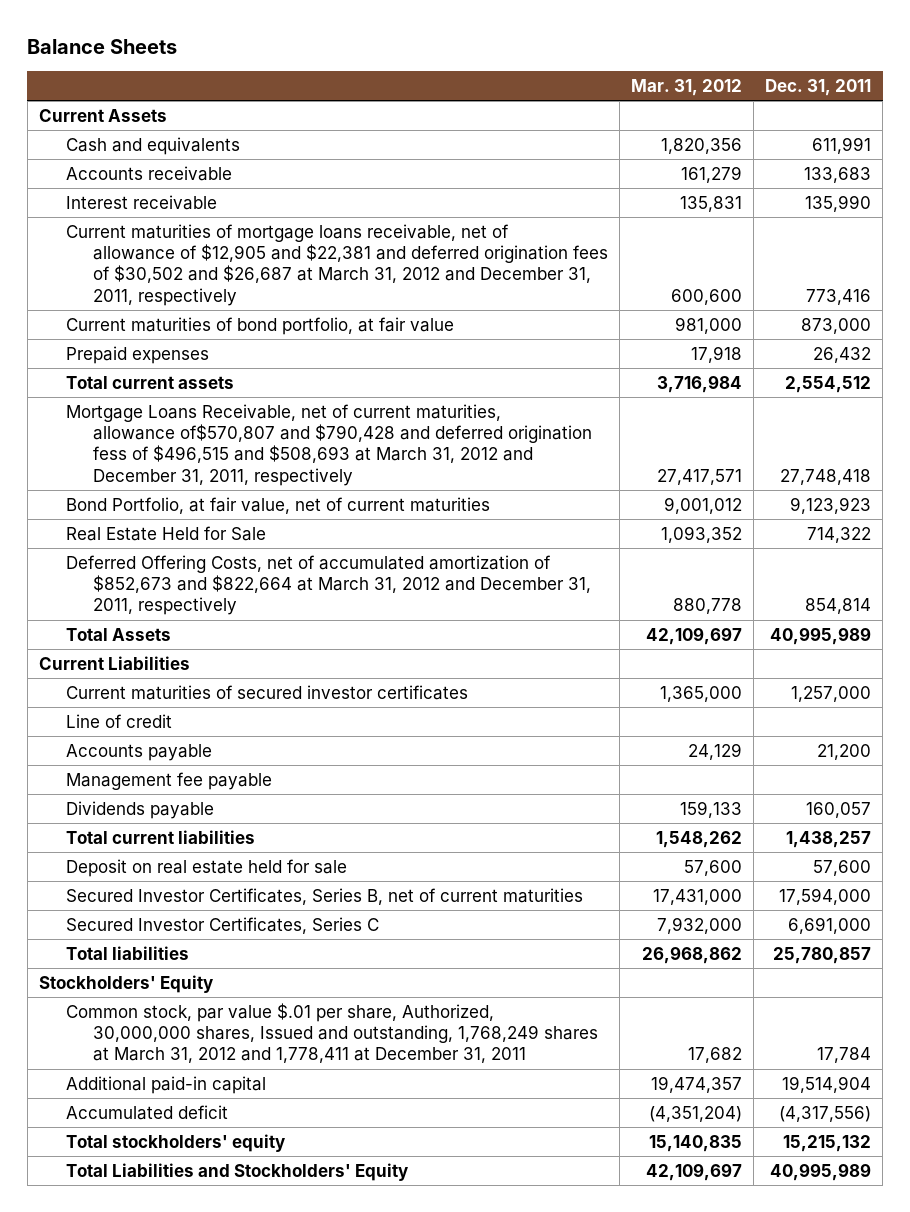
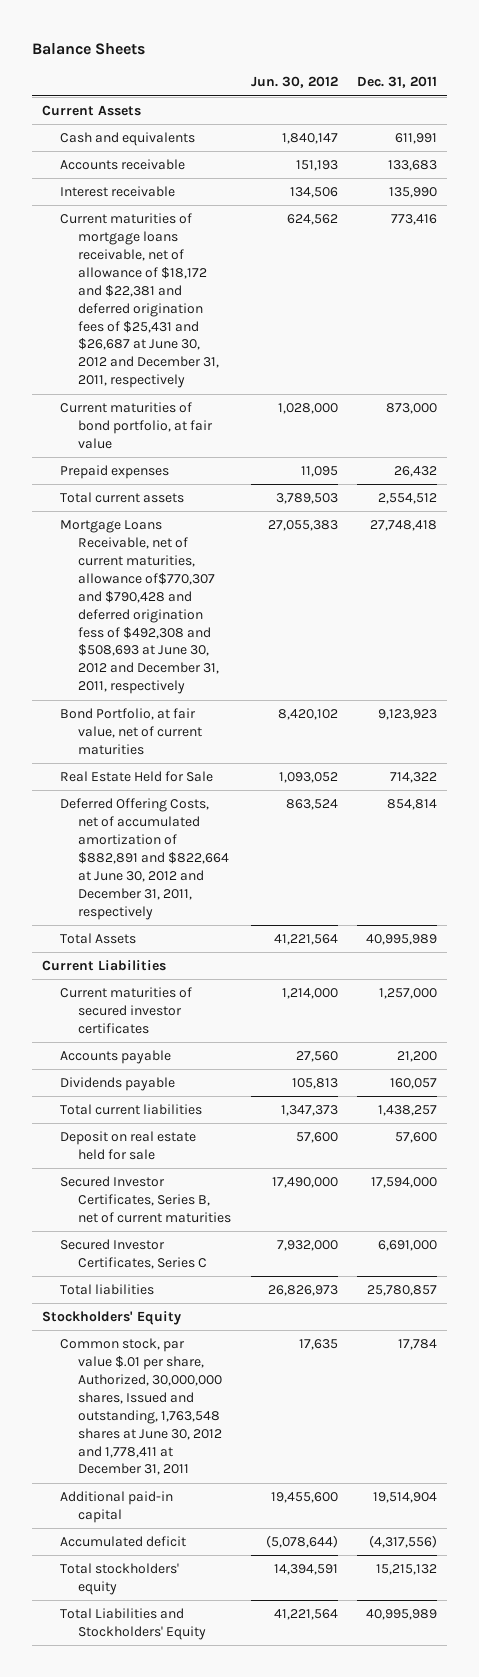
- | Mar. 31, 2012 | Dec. 31, 2011
+ | Jun. 30, 2012 | Dec. 31, 2011
- Current maturities of mortgage loans receivable, net of allowance of $12,905 and $22,381 and deferred origination fees of $30,502 and $26,687 at March 31, 2012 and December 31, 2011, respectively | 600,600 | 773,416
+ Current maturities of mortgage loans receivable, net of allowance of $18,172 and $22,381 and deferred origination fees of $25,431 and $26,687 at June 30, 2012 and December 31, 2011, respectively | 624,562 | 773,416
- Mortgage Loans Receivable, net of current maturities, allowance of$570,807 and $790,428 and deferred origination fess of $496,515 and $508,693 at March 31, 2012 and December 31, 2011, respectively | 27,417,571 | 27,748,418
+ Mortgage Loans Receivable, net of current maturities, allowance of$770,307 and $790,428 and deferred origination fess of $492,308 and $508,693 at June 30, 2012 and December 31, 2011, respectively | 27,055,383 | 27,748,418
- Deferred Offering Costs, net of accumulated amortization of $852,673 and $822,664 at March 31, 2012 and December 31, 2011, respectively | 880,778 | 854,814
+ Deferred Offering Costs, net of accumulated amortization of $882,891 and $822,664 at June 30, 2012 and December 31, 2011, respectively | 863,524 | 854,814
- Line of credit
- Management fee payable
- Common stock, par value $.01 per share, Authorized, 30,000,000 shares, Issued and outstanding, 1,768,249 shares at March 31, 2012 and 1,778,411 at December 31, 2011 | 17,682 | 17,784
+ Common stock, par value $.01 per share, Authorized, 30,000,000 shares, Issued and outstanding, 1,763,548 shares at June 30, 2012 and 1,778,411 at December 31, 2011 | 17,635 | 17,784

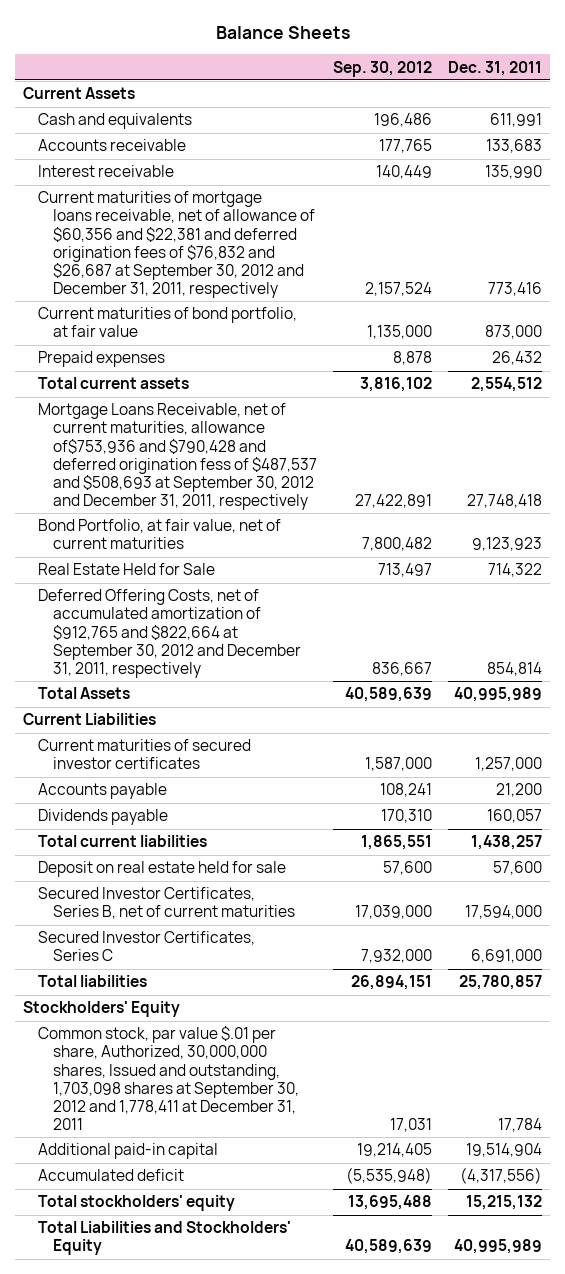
- | Jun. 30, 2012 | Dec. 31, 2011
+ | Sep. 30, 2012 | Dec. 31, 2011
- Current maturities of mortgage loans receivable, net of allowance of $18,172 and $22,381 and deferred origination fees of $25,431 and $26,687 at June 30, 2012 and December 31, 2011, respectively | 624,562 | 773,416
+ Current maturities of mortgage loans receivable, net of allowance of $60,356 and $22,381 and deferred origination fees of $76,832 and $26,687 at September 30, 2012 and December 31, 2011, respectively | 2,157,524 | 773,416
- Mortgage Loans Receivable, net of current maturities, allowance of$770,307 and $790,428 and deferred origination fess of $492,308 and $508,693 at June 30, 2012 and December 31, 2011, respectively | 27,055,383 | 27,748,418
+ Mortgage Loans Receivable, net of current maturities, allowance of$753,936 and $790,428 and deferred origination fess of $487,537 and $508,693 at September 30, 2012 and December 31, 2011, respectively | 27,422,891 | 27,748,418
- Deferred Offering Costs, net of accumulated amortization of $882,891 and $822,664 at June 30, 2012 and December 31, 2011, respectively | 863,524 | 854,814
+ Deferred Offering Costs, net of accumulated amortization of $912,765 and $822,664 at September 30, 2012 and December 31, 2011, respectively | 836,667 | 854,814
- Common stock, par value $.01 per share, Authorized, 30,000,000 shares, Issued and outstanding, 1,763,548 shares at June 30, 2012 and 1,778,411 at December 31, 2011 | 17,635 | 17,784
+ Common stock, par value $.01 per share, Authorized, 30,000,000 shares, Issued and outstanding, 1,703,098 shares at September 30, 2012 and 1,778,411 at December 31, 2011 | 17,031 | 17,784

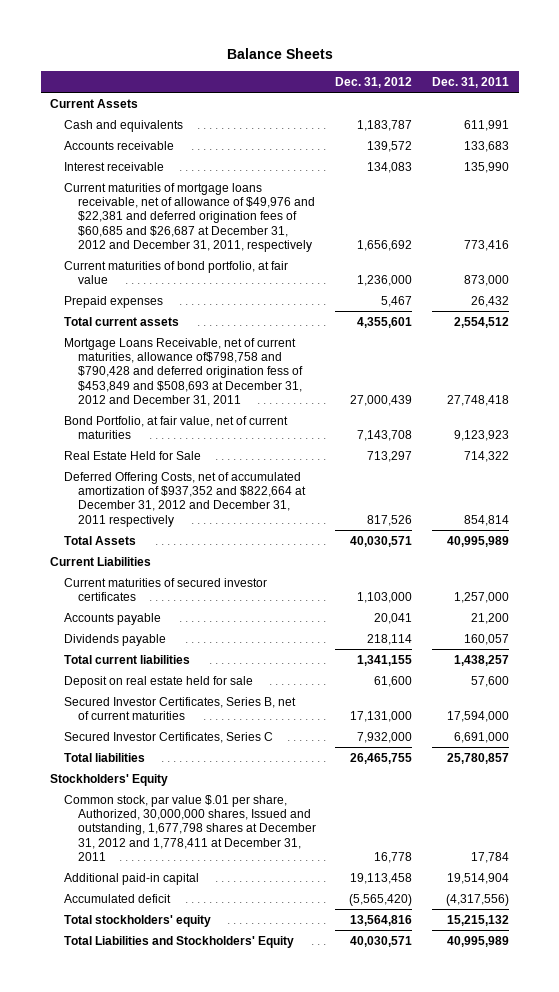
- | Sep. 30, 2012 | Dec. 31, 2011
+ | Dec. 31, 2012 | Dec. 31, 2011
- Current maturities of mortgage loans receivable, net of allowance of $60,356 and $22,381 and deferred origination fees of $76,832 and $26,687 at September 30, 2012 and December 31, 2011, respectively | 2,157,524 | 773,416
+ Current maturities of mortgage loans receivable, net of allowance of $49,976 and $22,381 and deferred origination fees of $60,685 and $26,687 at December 31, 2012 and December 31, 2011, respectively | 1,656,692 | 773,416
- Mortgage Loans Receivable, net of current maturities, allowance of$753,936 and $790,428 and deferred origination fess of $487,537 and $508,693 at September 30, 2012 and December 31, 2011, respectively | 27,422,891 | 27,748,418
+ Mortgage Loans Receivable, net of current maturities, allowance of$798,758 and $790,428 and deferred origination fess of $453,849 and $508,693 at December 31, 2012 and December 31, 2011 | 27,000,439 | 27,748,418
- Deferred Offering Costs, net of accumulated amortization of $912,765 and $822,664 at September 30, 2012 and December 31, 2011, respectively | 836,667 | 854,814
+ Deferred Offering Costs, net of accumulated amortization of $937,352 and $822,664 at December 31, 2012 and December 31, 2011 respectively | 817,526 | 854,814
- Common stock, par value $.01 per share, Authorized, 30,000,000 shares, Issued and outstanding, 1,703,098 shares at September 30, 2012 and 1,778,411 at December 31, 2011 | 17,031 | 17,784
+ Common stock, par value $.01 per share, Authorized, 30,000,000 shares, Issued and outstanding, 1,677,798 shares at December 31, 2012 and 1,778,411 at December 31, 2011 | 16,778 | 17,784

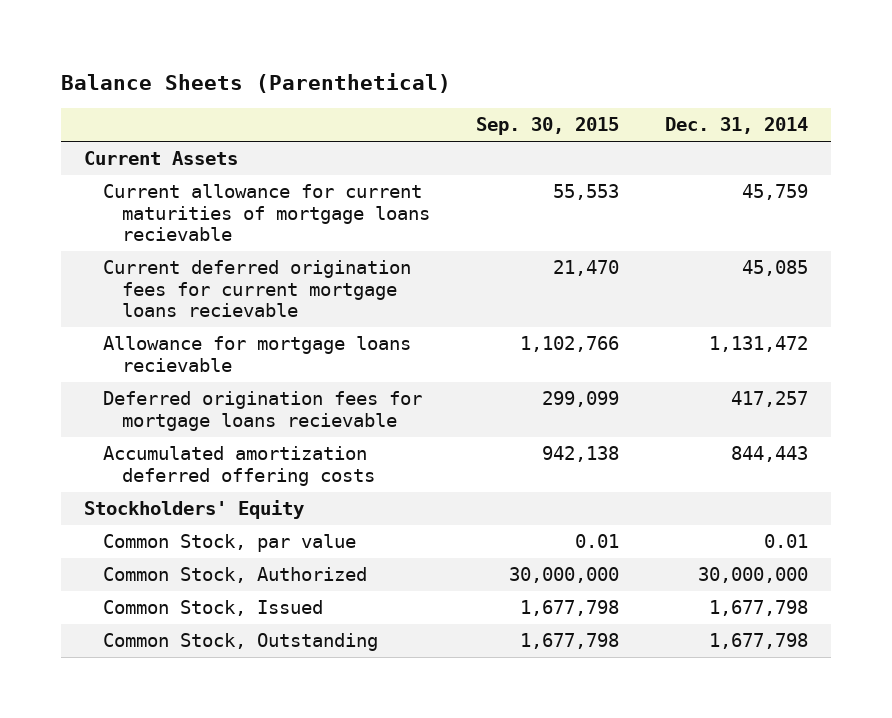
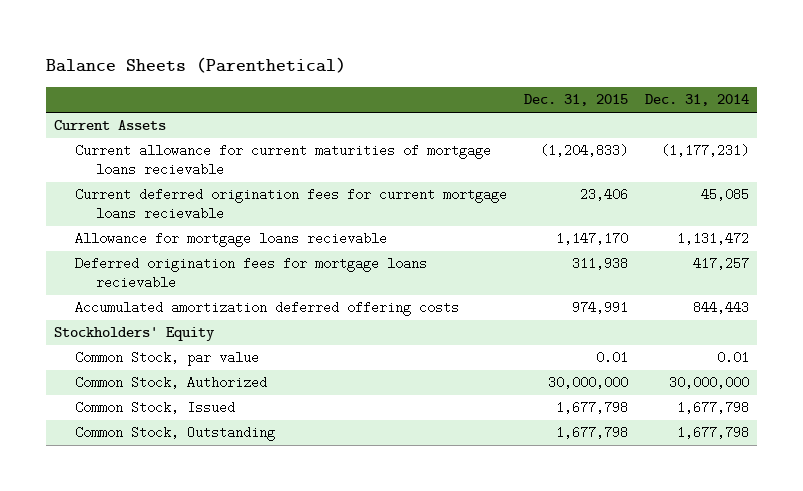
- | Sep. 30, 2015 | Dec. 31, 2014
+ | Dec. 31, 2015 | Dec. 31, 2014
- Current allowance for current maturities of mortgage loans recievable | 55,553 | 45,759
+ Current allowance for current maturities of mortgage loans recievable | (1,204,833) | (1,177,231)

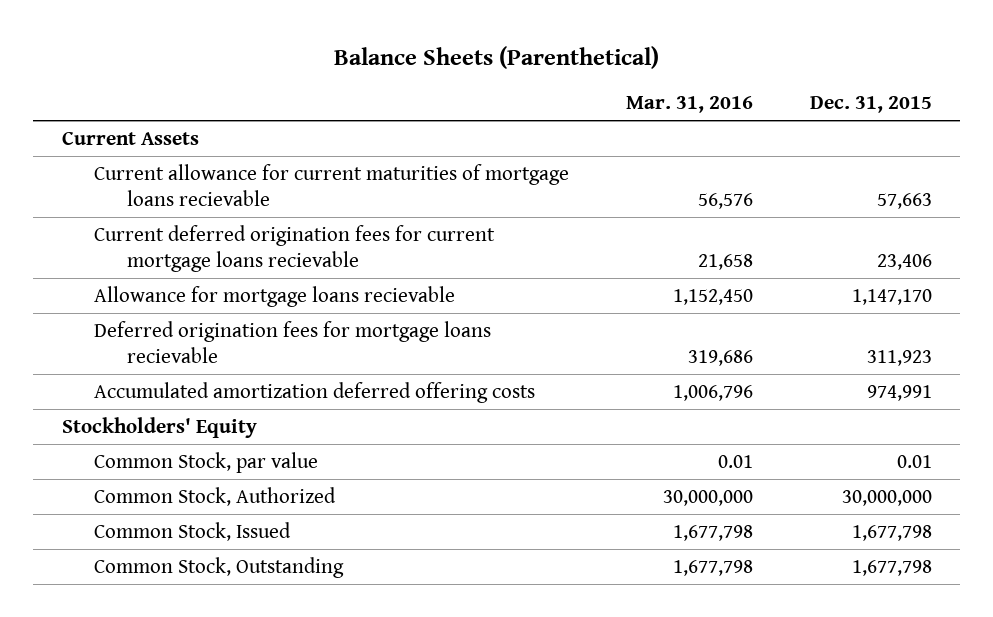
- | Dec. 31, 2015 | Dec. 31, 2014
+ | Mar. 31, 2016 | Dec. 31, 2015
- Current allowance for current maturities of mortgage loans recievable | (1,204,833) | (1,177,231)
+ Current allowance for current maturities of mortgage loans recievable | 56,576 | 57,663
- Deferred origination fees for mortgage loans recievable | 311,938 | 417,257
+ Deferred origination fees for mortgage loans recievable | 319,686 | 311,923

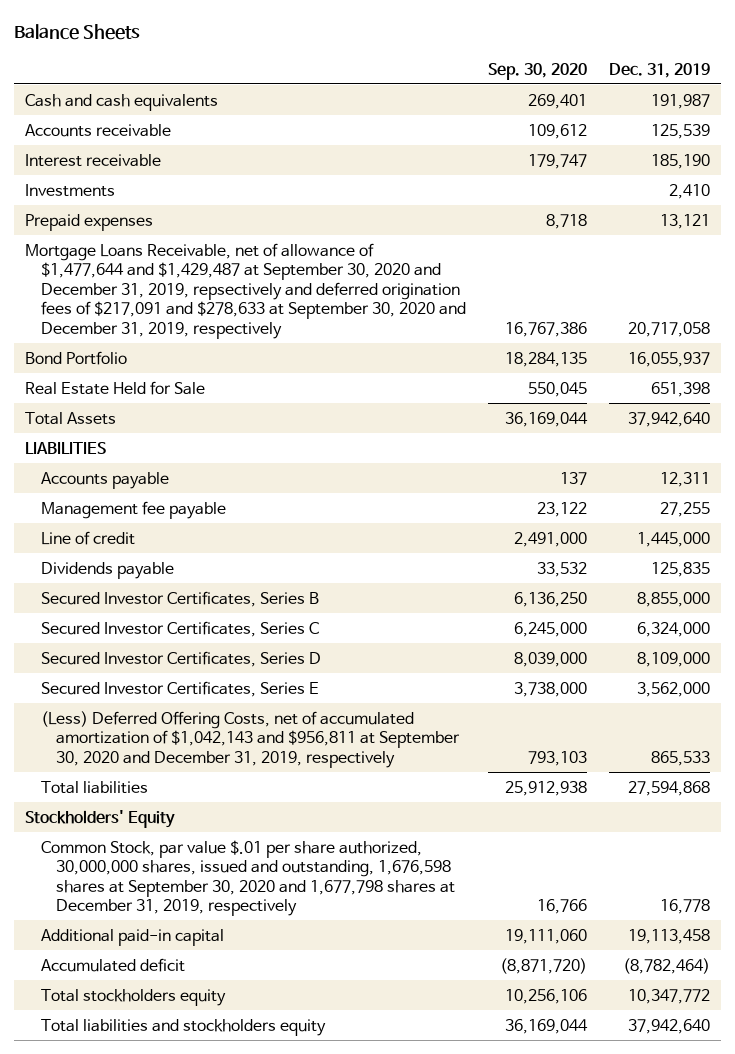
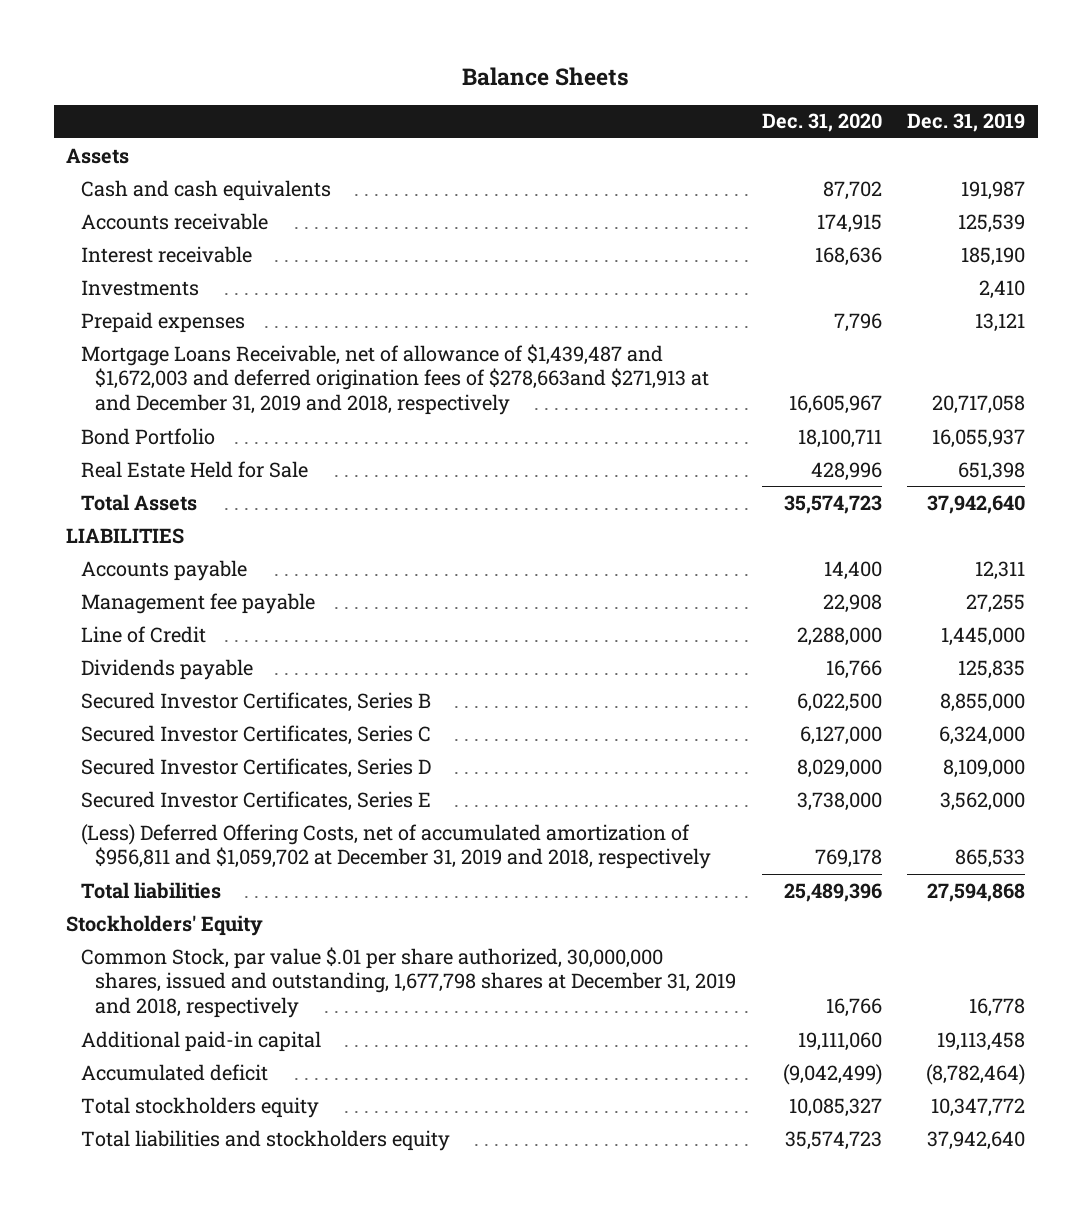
- | Sep. 30, 2020 | Dec. 31, 2019
+ | Dec. 31, 2020 | Dec. 31, 2019
+ Assets
- Mortgage Loans Receivable, net of allowance of $1,477,644 and $1,429,487 at September 30, 2020 and December 31, 2019, repsectively and deferred origination fees of $217,091 and $278,633 at September 30, 2020 and December 31, 2019, respectively | 16,767,386 | 20,717,058
+ Mortgage Loans Receivable, net of allowance of $1,439,487 and $1,672,003 and deferred origination fees of $278,663and $271,913 at and December 31, 2019 and 2018, respectively | 16,605,967 | 20,717,058
- Line of credit | 2,491,000 | 1,445,000
+ Line of Credit | 2,288,000 | 1,445,000
- (Less) Deferred Offering Costs, net of accumulated amortization of $1,042,143 and $956,811 at September 30, 2020 and December 31, 2019, respectively | 793,103 | 865,533
+ (Less) Deferred Offering Costs, net of accumulated amortization of $956,811 and $1,059,702 at December 31, 2019 and 2018, respectively | 769,178 | 865,533
- Common Stock, par value $.01 per share authorized, 30,000,000 shares, issued and outstanding, 1,676,598 shares at September 30, 2020 and 1,677,798 shares at December 31, 2019, respectively | 16,766 | 16,778
+ Common Stock, par value $.01 per share authorized, 30,000,000 shares, issued and outstanding, 1,677,798 shares at December 31, 2019 and 2018, respectively | 16,766 | 16,778

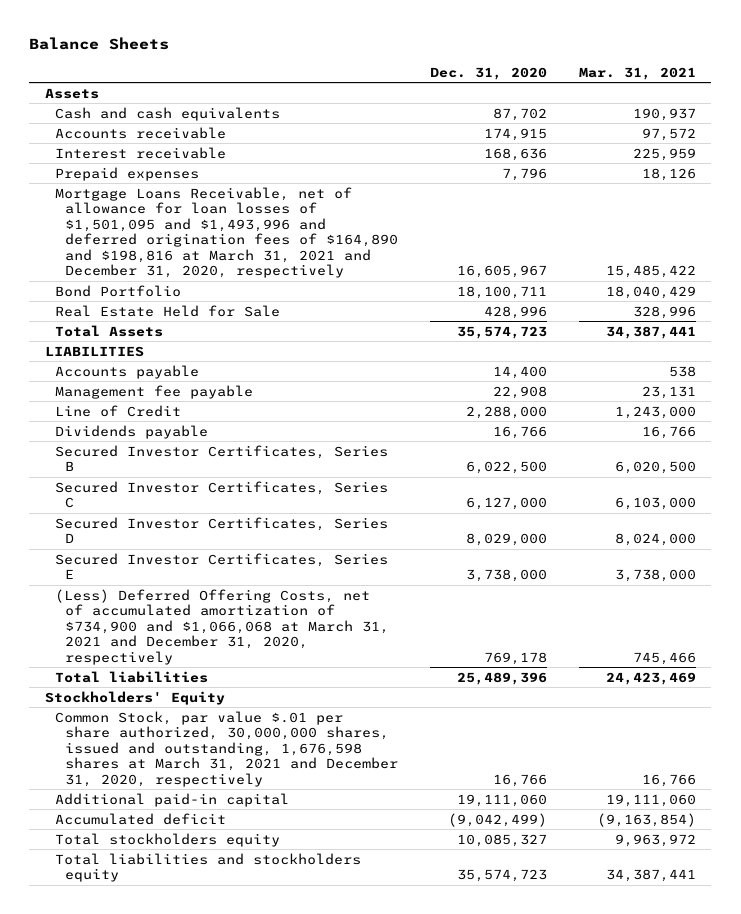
- | Dec. 31, 2020 | Dec. 31, 2019
+ | Dec. 31, 2020 | Mar. 31, 2021
- Investments | | 2,410
- Mortgage Loans Receivable, net of allowance of $1,439,487 and $1,672,003 and deferred origination fees of $278,663and $271,913 at and December 31, 2019 and 2018, respectively | 16,605,967 | 20,717,058
+ Mortgage Loans Receivable, net of allowance for loan losses of $1,501,095 and $1,493,996 and deferred origination fees of $164,890 and $198,816 at March 31, 2021 and December 31, 2020, respectively | 16,605,967 | 15,485,422
- (Less) Deferred Offering Costs, net of accumulated amortization of $956,811 and $1,059,702 at December 31, 2019 and 2018, respectively | 769,178 | 865,533
+ (Less) Deferred Offering Costs, net of accumulated amortization of $734,900 and $1,066,068 at March 31, 2021 and December 31, 2020, respectively | 769,178 | 745,466
- Common Stock, par value $.01 per share authorized, 30,000,000 shares, issued and outstanding, 1,677,798 shares at December 31, 2019 and 2018, respectively | 16,766 | 16,778
+ Common Stock, par value $.01 per share authorized, 30,000,000 shares, issued and outstanding, 1,676,598 shares at March 31, 2021 and December 31, 2020, respectively | 16,766 | 16,766

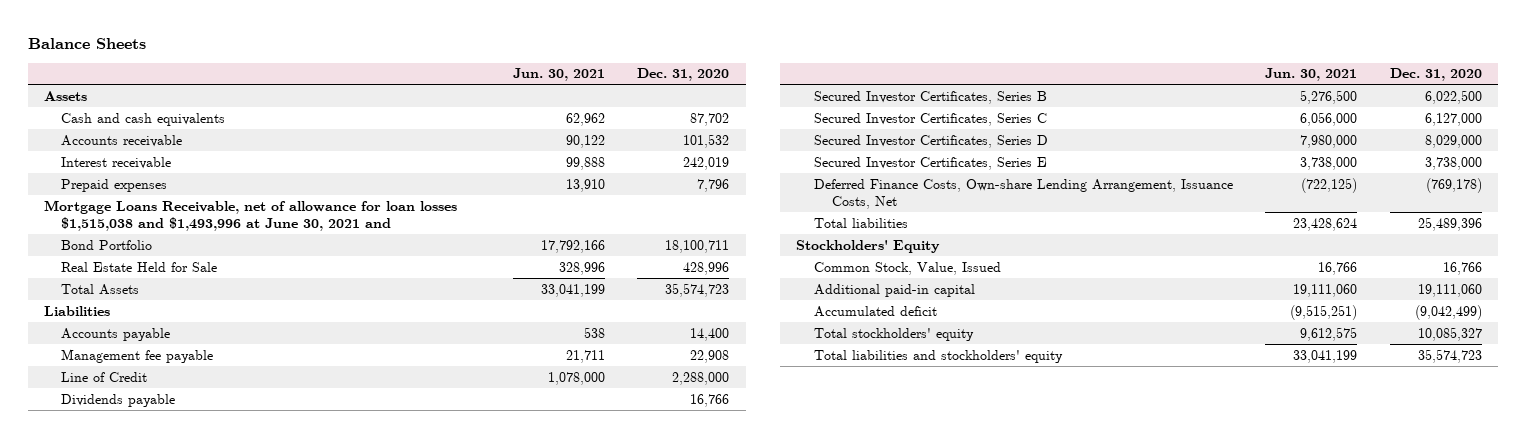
- | Dec. 31, 2020 | Mar. 31, 2021
+ | Jun. 30, 2021 | Dec. 31, 2020
- Accounts receivable | 174,915 | 97,572
- Interest receivable | 168,636 | 225,959
+ Accounts receivable | 90,122 | 101,532
+ Interest receivable | 99,888 | 242,019
- Mortgage Loans Receivable, net of allowance for loan losses of $1,501,095 and $1,493,996 and deferred origination fees of $164,890 and $198,816 at March 31, 2021 and December 31, 2020, respectively | 16,605,967 | 15,485,422
+ Mortgage Loans Receivable, net of allowance for loan losses $1,515,038 and $1,493,996 at June 30, 2021 and
- LIABILITIES
+ Liabilities
- (Less) Deferred Offering Costs, net of accumulated amortization of $734,900 and $1,066,068 at March 31, 2021 and December 31, 2020, respectively | 769,178 | 745,466
+ Deferred Finance Costs, Own-share Lending Arrangement, Issuance Costs, Net | (722,125) | (769,178)
- Common Stock, par value $.01 per share authorized, 30,000,000 shares, issued and outstanding, 1,676,598 shares at March 31, 2021 and December 31, 2020, respectively | 16,766 | 16,766
+ Common Stock, Value, Issued | 16,766 | 16,766
- Total stockholders equity | 10,085,327 | 9,963,972
- Total liabilities and stockholders equity | 35,574,723 | 34,387,441
+ Total stockholders' equity | 9,612,575 | 10,085,327
+ Total liabilities and stockholders' equity | 33,041,199 | 35,574,723

